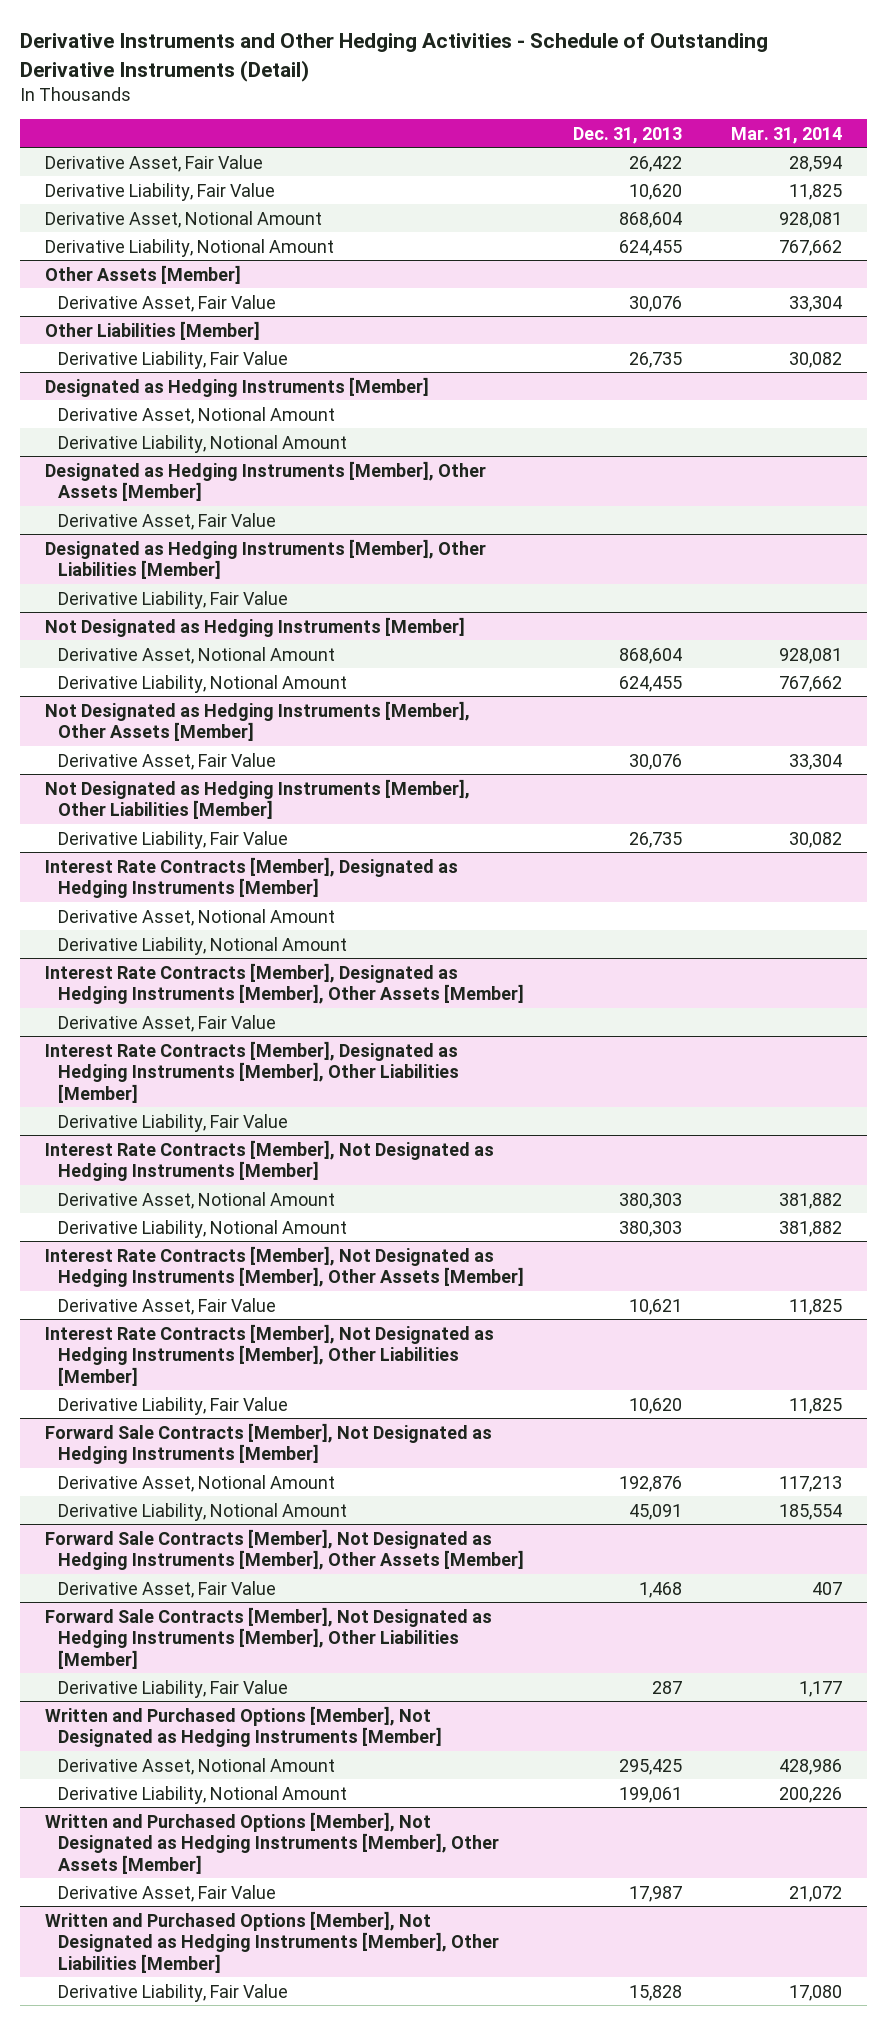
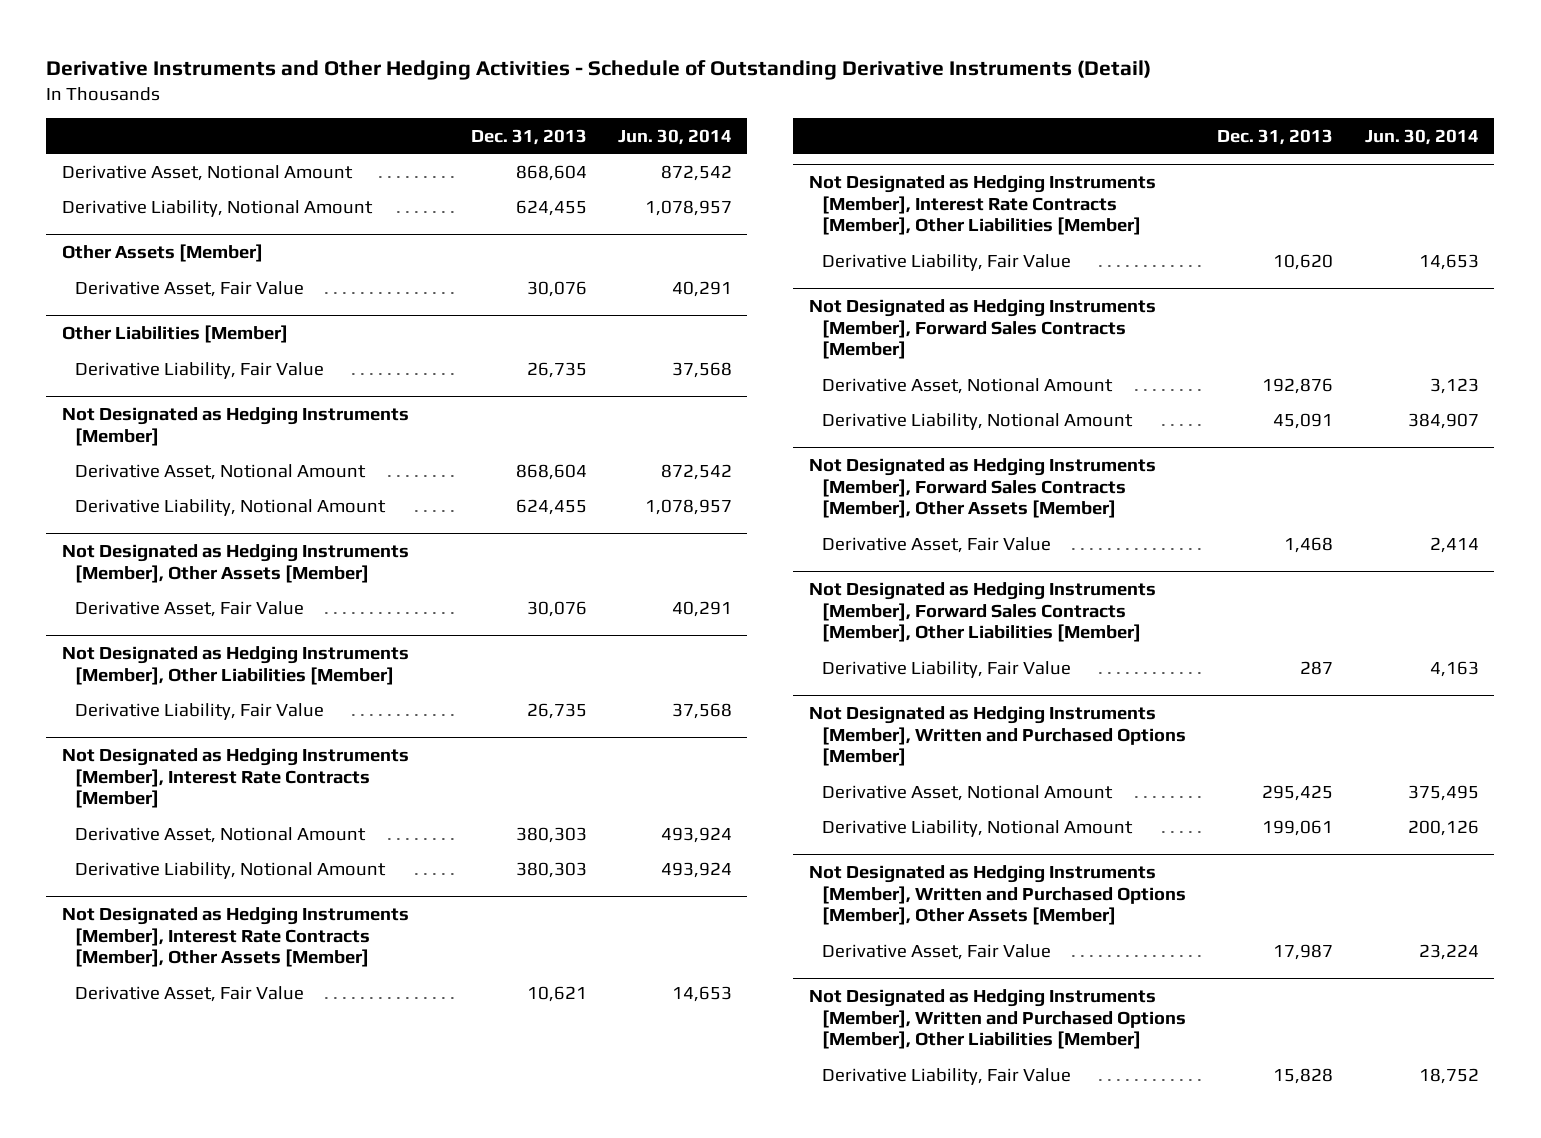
- | Dec. 31, 2013 | Mar. 31, 2014
+ | Dec. 31, 2013 | Jun. 30, 2014
- Derivative Asset, Fair Value | 26,422 | 28,594
- Derivative Liability, Fair Value | 10,620 | 11,825
- Designated as Hedging Instruments [Member]
- Derivative Asset, Notional Amount
- Derivative Liability, Notional Amount
- Designated as Hedging Instruments [Member], Other Assets [Member]
- Derivative Asset, Fair Value
- Designated as Hedging Instruments [Member], Other Liabilities [Member]
- Derivative Liability, Fair Value
- Interest Rate Contracts [Member], Designated as Hedging Instruments [Member]
- Derivative Asset, Notional Amount
- Derivative Liability, Notional Amount
- Interest Rate Contracts [Member], Designated as Hedging Instruments [Member], Other Assets [Member]
- Derivative Asset, Fair Value
- Interest Rate Contracts [Member], Designated as Hedging Instruments [Member], Other Liabilities [Member]
- Derivative Liability, Fair Value
- Interest Rate Contracts [Member], Not Designated as Hedging Instruments [Member]
+ Not Designated as Hedging Instruments [Member], Interest Rate Contracts [Member]
- Interest Rate Contracts [Member], Not Designated as Hedging Instruments [Member], Other Assets [Member]
+ Not Designated as Hedging Instruments [Member], Interest Rate Contracts [Member], Other Assets [Member]
- Interest Rate Contracts [Member], Not Designated as Hedging Instruments [Member], Other Liabilities [Member]
+ Not Designated as Hedging Instruments [Member], Interest Rate Contracts [Member], Other Liabilities [Member]
- Forward Sale Contracts [Member], Not Designated as Hedging Instruments [Member]
+ Not Designated as Hedging Instruments [Member], Forward Sales Contracts [Member]
- Forward Sale Contracts [Member], Not Designated as Hedging Instruments [Member], Other Assets [Member]
+ Not Designated as Hedging Instruments [Member], Forward Sales Contracts [Member], Other Assets [Member]
- Forward Sale Contracts [Member], Not Designated as Hedging Instruments [Member], Other Liabilities [Member]
+ Not Designated as Hedging Instruments [Member], Forward Sales Contracts [Member], Other Liabilities [Member]
- Written and Purchased Options [Member], Not Designated as Hedging Instruments [Member]
+ Not Designated as Hedging Instruments [Member], Written and Purchased Options [Member]
- Written and Purchased Options [Member], Not Designated as Hedging Instruments [Member], Other Assets [Member]
+ Not Designated as Hedging Instruments [Member], Written and Purchased Options [Member], Other Assets [Member]
- Written and Purchased Options [Member], Not Designated as Hedging Instruments [Member], Other Liabilities [Member]
+ Not Designated as Hedging Instruments [Member], Written and Purchased Options [Member], Other Liabilities [Member]

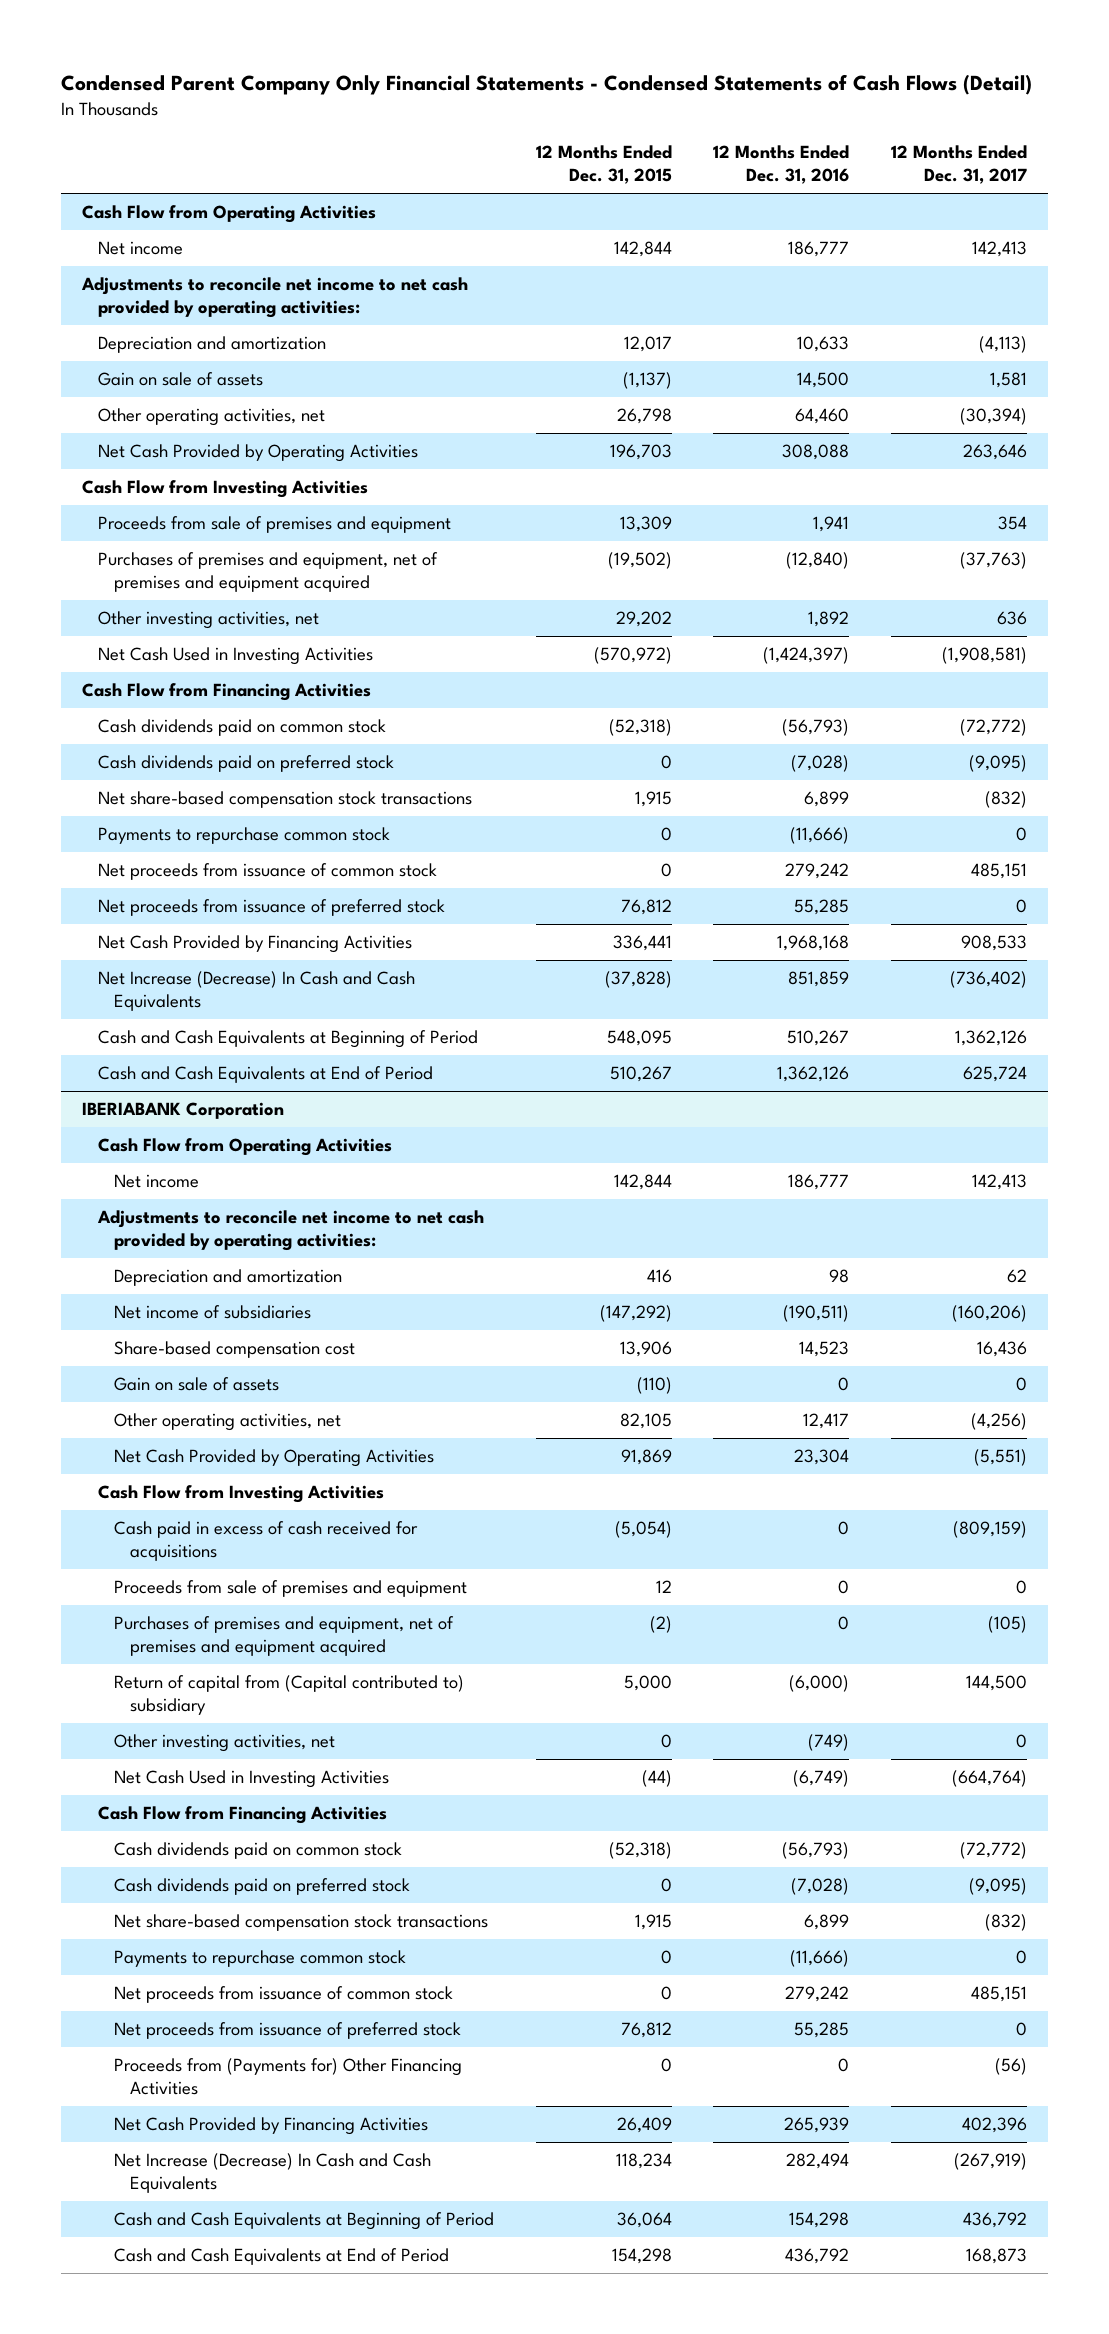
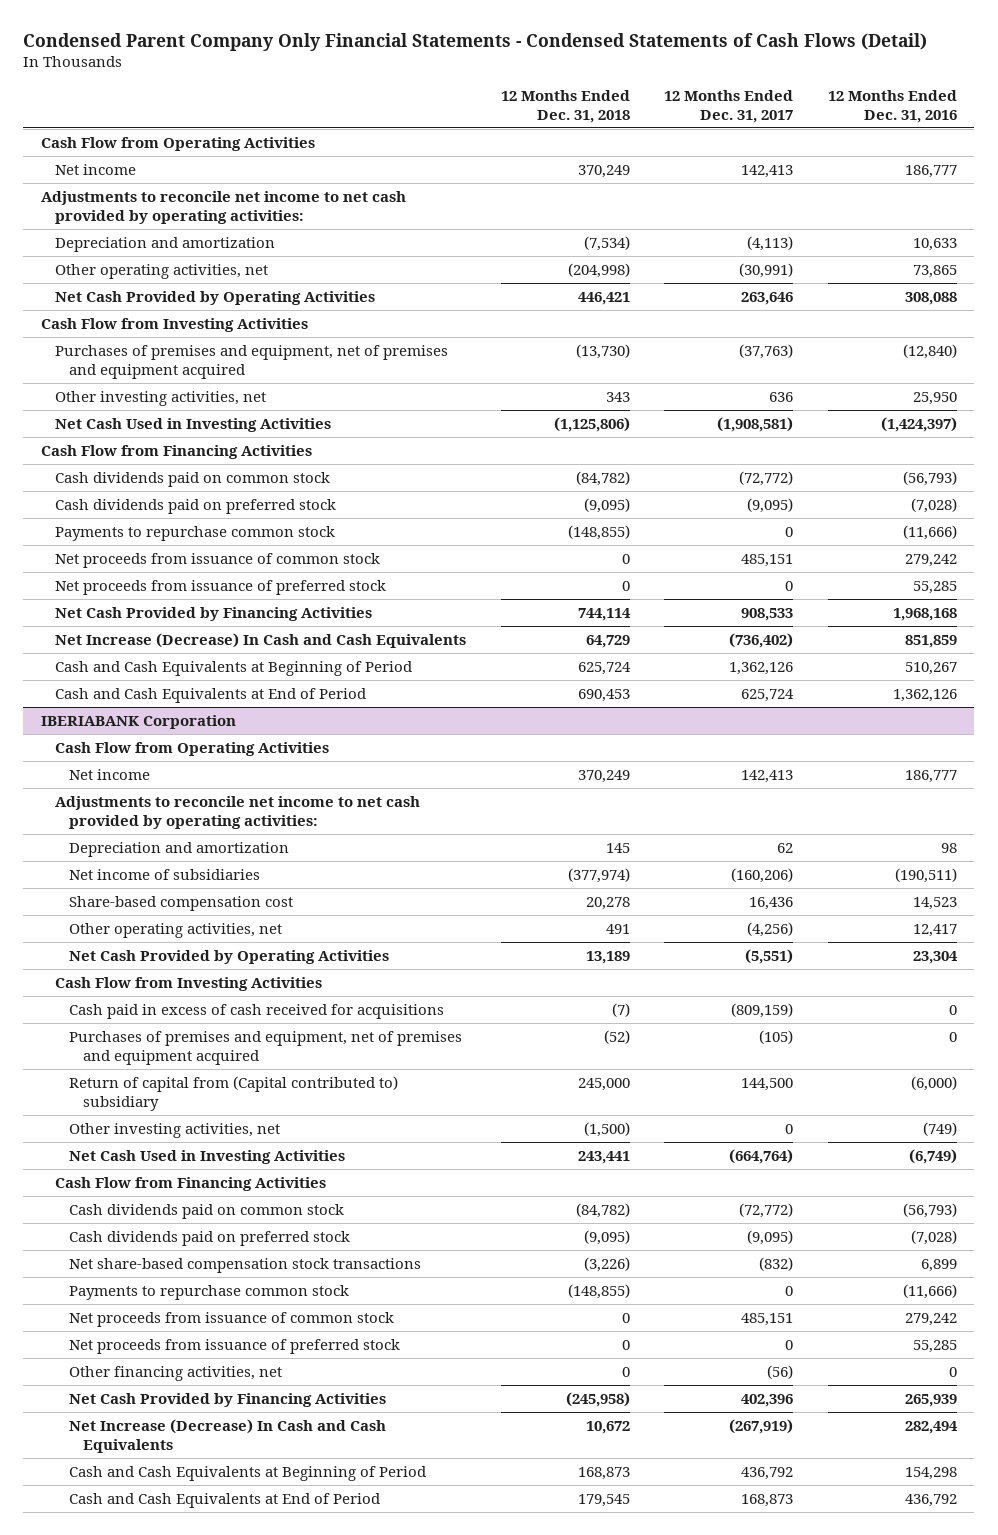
- | 12 Months Ended Dec. 31, 2015 | 12 Months Ended Dec. 31, 2016 | 12 Months Ended Dec. 31, 2017
+ | 12 Months Ended Dec. 31, 2018 | 12 Months Ended Dec. 31, 2017 | 12 Months Ended Dec. 31, 2016
- Gain on sale of assets | (1,137) | 14,500 | 1,581
- Other operating activities, net | 26,798 | 64,460 | (30,394)
+ Other operating activities, net | (204,998) | (30,991) | 73,865
- Proceeds from sale of premises and equipment | 13,309 | 1,941 | 354
- Other investing activities, net | 29,202 | 1,892 | 636
+ Other investing activities, net | 343 | 636 | 25,950
- Net share-based compensation stock transactions | 1,915 | 6,899 | (832)
@ IBERIABANK Corporation
- Gain on sale of assets | (110) | 0 | 0
- Proceeds from sale of premises and equipment | 12 | 0 | 0
- Proceeds from (Payments for) Other Financing Activities | 0 | 0 | (56)
+ Other financing activities, net | 0 | (56) | 0

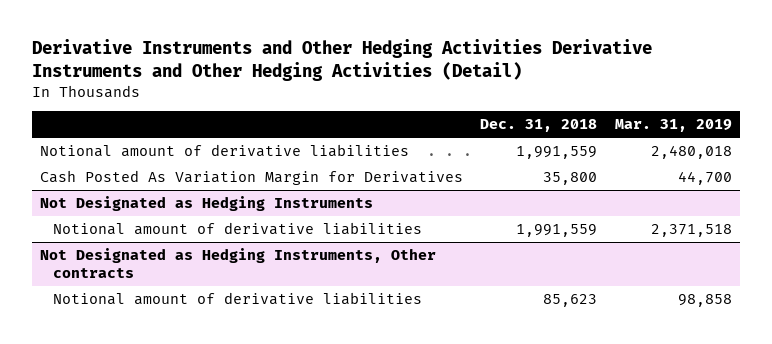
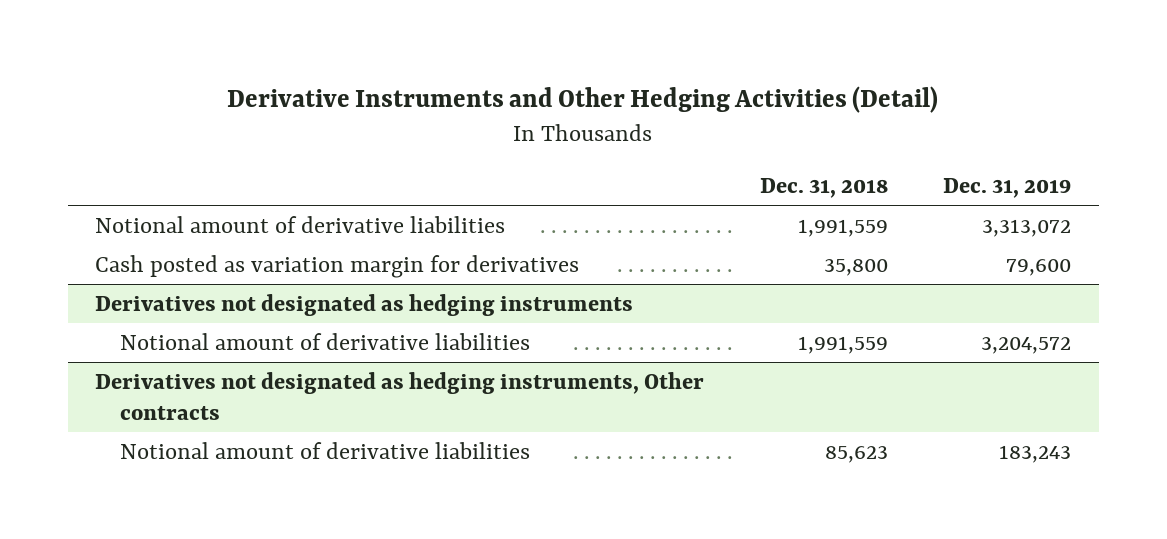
- Derivative Instruments and Other Hedging Activities Derivative Instruments and Other Hedging Activities (Detail)
+ Derivative Instruments and Other Hedging Activities (Detail)
- | Dec. 31, 2018 | Mar. 31, 2019
+ | Dec. 31, 2018 | Dec. 31, 2019
- Cash Posted As Variation Margin for Derivatives | 35,800 | 44,700
- Not Designated as Hedging Instruments
+ Cash posted as variation margin for derivatives | 35,800 | 79,600
+ Derivatives not designated as hedging instruments
- Not Designated as Hedging Instruments, Other contracts
+ Derivatives not designated as hedging instruments, Other contracts

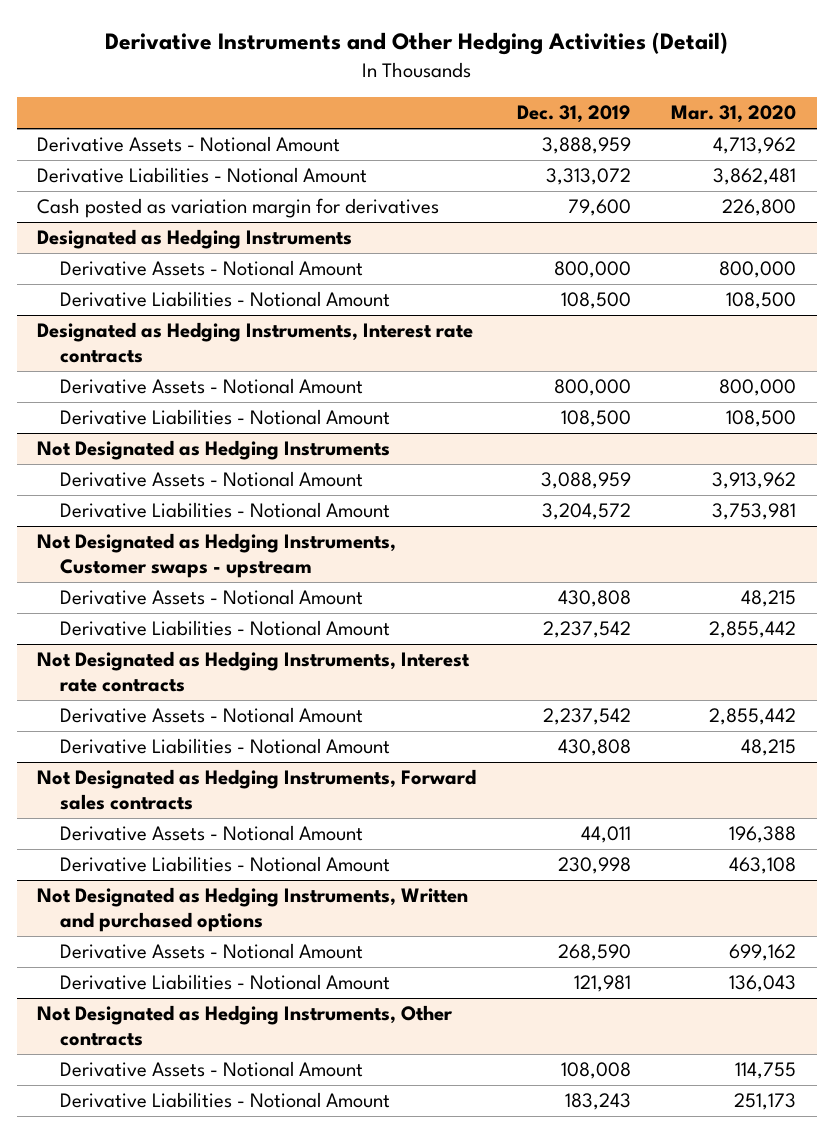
- | Dec. 31, 2018 | Dec. 31, 2019
+ | Dec. 31, 2019 | Mar. 31, 2020
- Notional amount of derivative liabilities | 1,991,559 | 3,313,072
+ Derivative Assets - Notional Amount | 3,888,959 | 4,713,962
+ Derivative Liabilities - Notional Amount | 3,313,072 | 3,862,481
- Derivatives not designated as hedging instruments
- Notional amount of derivative liabilities | 1,991,559 | 3,204,572
- Derivatives not designated as hedging instruments, Other contracts
- Notional amount of derivative liabilities | 85,623 | 183,243
+ Designated as Hedging Instruments
+ Derivative Assets - Notional Amount | 800,000 | 800,000
+ Derivative Liabilities - Notional Amount | 108,500 | 108,500
+ Designated as Hedging Instruments, Interest rate contracts
+ Derivative Assets - Notional Amount | 800,000 | 800,000
+ Derivative Liabilities - Notional Amount | 108,500 | 108,500
+ Not Designated as Hedging Instruments
+ Derivative Assets - Notional Amount | 3,088,959 | 3,913,962
+ Derivative Liabilities - Notional Amount | 3,204,572 | 3,753,981
+ Not Designated as Hedging Instruments, Customer swaps - upstream
+ Derivative Assets - Notional Amount | 430,808 | 48,215
+ Derivative Liabilities - Notional Amount | 2,237,542 | 2,855,442
+ Not Designated as Hedging Instruments, Interest rate contracts
+ Derivative Assets - Notional Amount | 2,237,542 | 2,855,442
+ Derivative Liabilities - Notional Amount | 430,808 | 48,215
+ Not Designated as Hedging Instruments, Forward sales contracts
+ Derivative Assets - Notional Amount | 44,011 | 196,388
+ Derivative Liabilities - Notional Amount | 230,998 | 463,108
+ Not Designated as Hedging Instruments, Written and purchased options
+ Derivative Assets - Notional Amount | 268,590 | 699,162
+ Derivative Liabilities - Notional Amount | 121,981 | 136,043
+ Not Designated as Hedging Instruments, Other contracts
+ Derivative Assets - Notional Amount | 108,008 | 114,755
+ Derivative Liabilities - Notional Amount | 183,243 | 251,173

